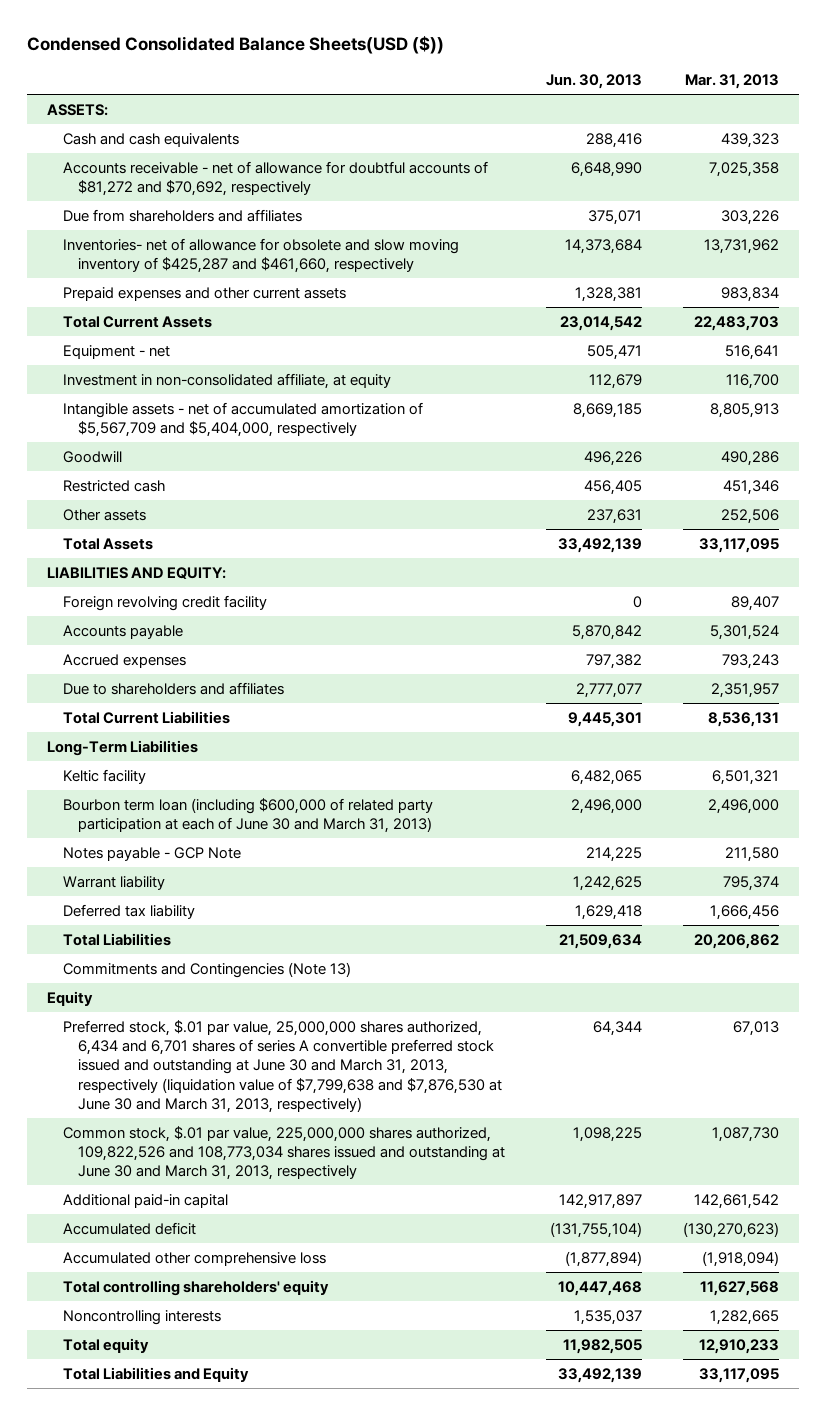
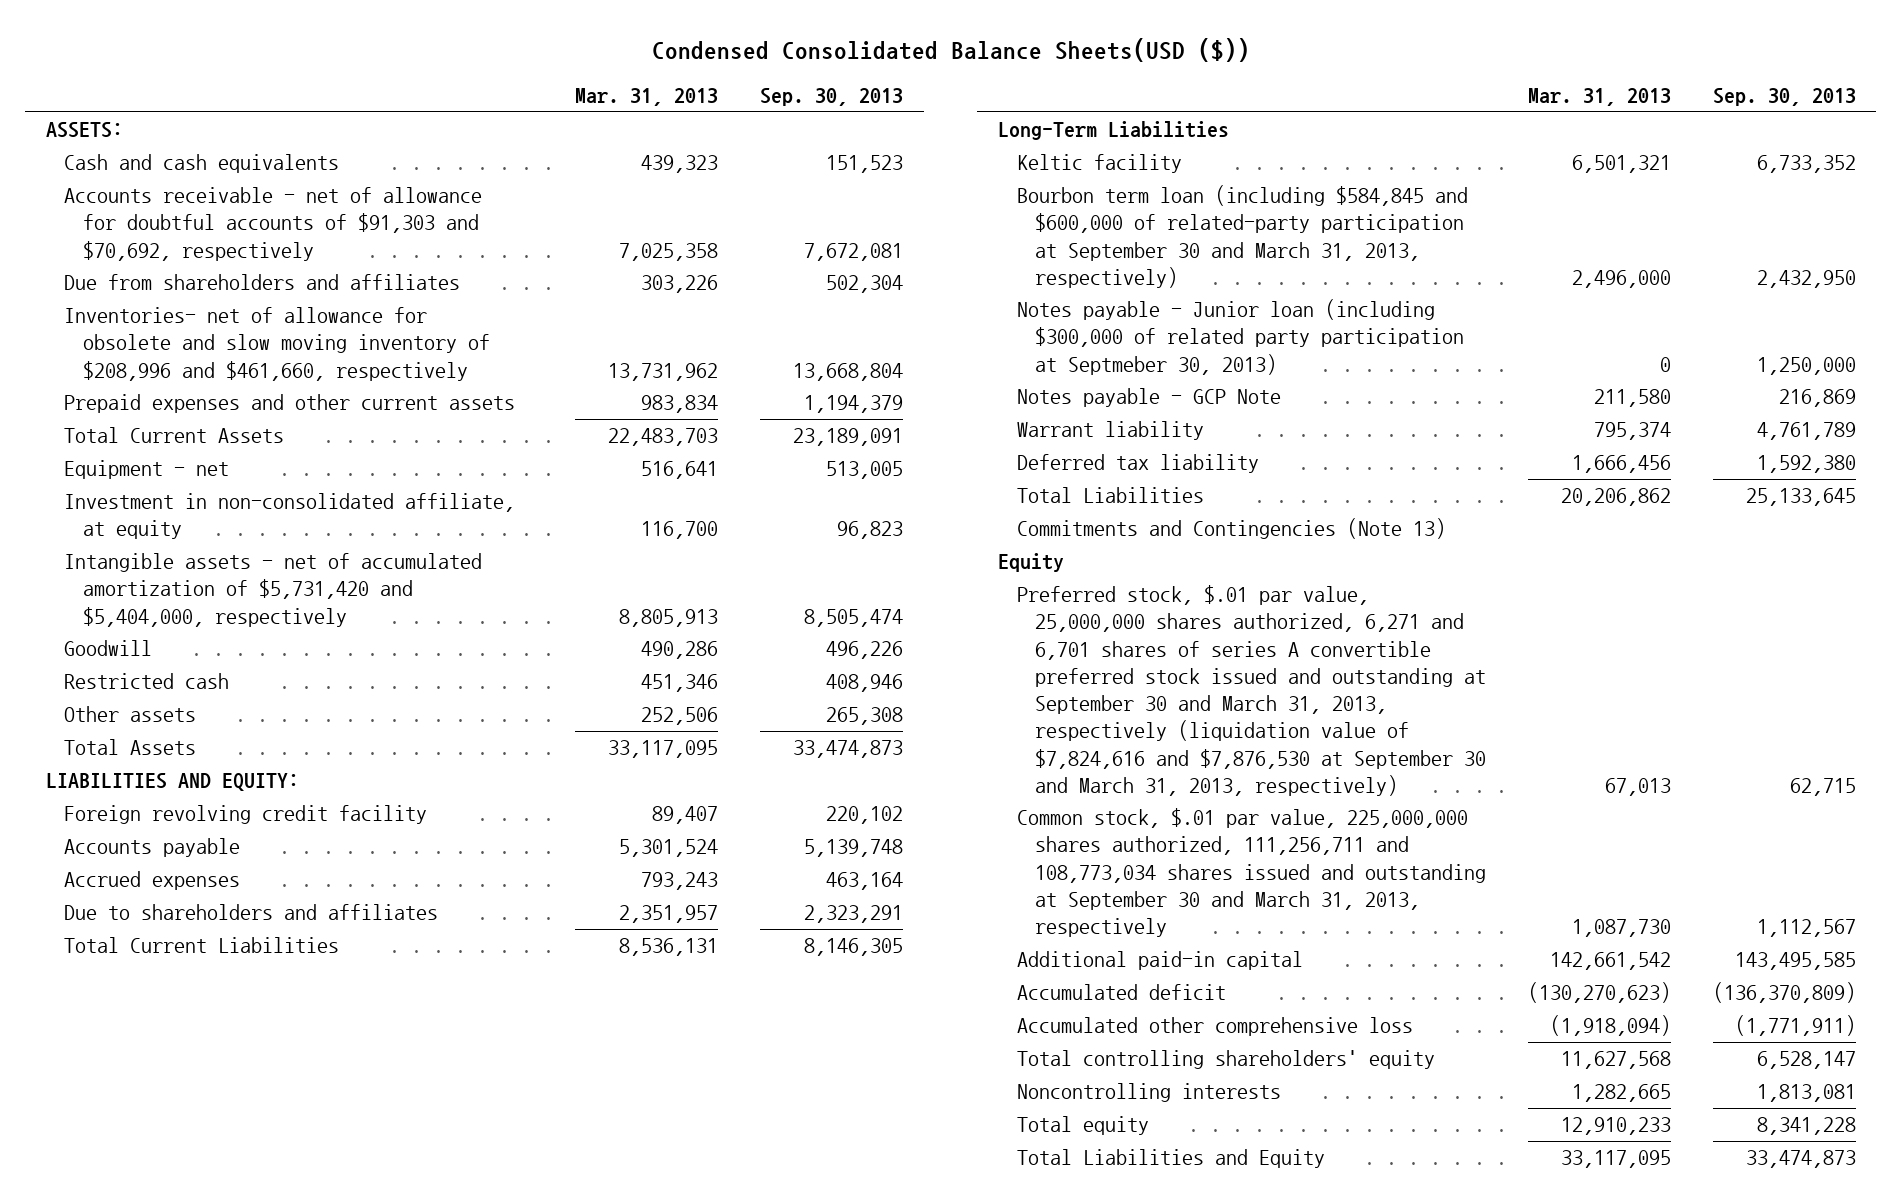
- | Jun. 30, 2013 | Mar. 31, 2013
+ | Mar. 31, 2013 | Sep. 30, 2013
- Accounts receivable - net of allowance for doubtful accounts of $81,272 and $70,692, respectively | 6,648,990 | 7,025,358
+ Accounts receivable - net of allowance for doubtful accounts of $91,303 and $70,692, respectively | 7,025,358 | 7,672,081
- Inventories- net of allowance for obsolete and slow moving inventory of $425,287 and $461,660, respectively | 14,373,684 | 13,731,962
+ Inventories- net of allowance for obsolete and slow moving inventory of $208,996 and $461,660, respectively | 13,731,962 | 13,668,804
- Intangible assets - net of accumulated amortization of $5,567,709 and $5,404,000, respectively | 8,669,185 | 8,805,913
+ Intangible assets - net of accumulated amortization of $5,731,420 and $5,404,000, respectively | 8,805,913 | 8,505,474
- Bourbon term loan (including $600,000 of related party participation at each of June 30 and March 31, 2013) | 2,496,000 | 2,496,000
+ Bourbon term loan (including $584,845 and $600,000 of related-party participation at September 30 and March 31, 2013, respectively) | 2,496,000 | 2,432,950
+ Notes payable - Junior loan (including $300,000 of related party participation at Septmeber 30, 2013) | 0 | 1,250,000
- Preferred stock, $.01 par value, 25,000,000 shares authorized, 6,434 and 6,701 shares of series A convertible preferred stock issued and outstanding at June 30 and March 31, 2013, respectively (liquidation value of $7,799,638 and $7,876,530 at June 30 and March 31, 2013, respectively) | 64,344 | 67,013
- Common stock, $.01 par value, 225,000,000 shares authorized, 109,822,526 and 108,773,034 shares issued and outstanding at June 30 and March 31, 2013, respectively | 1,098,225 | 1,087,730
+ Preferred stock, $.01 par value, 25,000,000 shares authorized, 6,271 and 6,701 shares of series A convertible preferred stock issued and outstanding at September 30 and March 31, 2013, respectively (liquidation value of $7,824,616 and $7,876,530 at September 30 and March 31, 2013, respectively) | 67,013 | 62,715
+ Common stock, $.01 par value, 225,000,000 shares authorized, 111,256,711 and 108,773,034 shares issued and outstanding at September 30 and March 31, 2013, respectively | 1,087,730 | 1,112,567

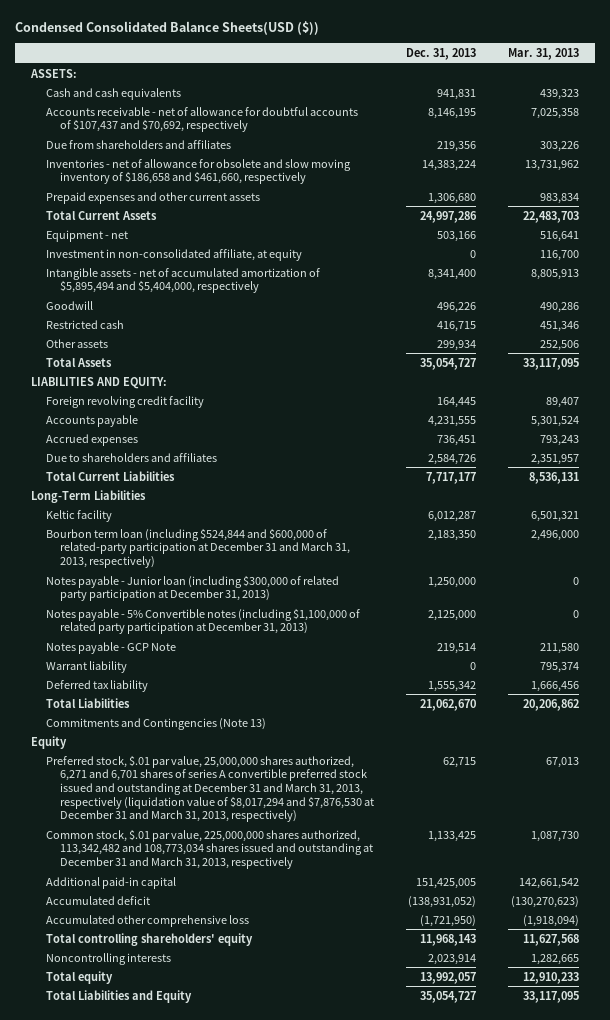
- | Mar. 31, 2013 | Sep. 30, 2013
+ | Dec. 31, 2013 | Mar. 31, 2013
- Accounts receivable - net of allowance for doubtful accounts of $91,303 and $70,692, respectively | 7,025,358 | 7,672,081
+ Accounts receivable - net of allowance for doubtful accounts of $107,437 and $70,692, respectively | 8,146,195 | 7,025,358
- Inventories- net of allowance for obsolete and slow moving inventory of $208,996 and $461,660, respectively | 13,731,962 | 13,668,804
+ Inventories - net of allowance for obsolete and slow moving inventory of $186,658 and $461,660, respectively | 14,383,224 | 13,731,962
- Intangible assets - net of accumulated amortization of $5,731,420 and $5,404,000, respectively | 8,805,913 | 8,505,474
+ Intangible assets - net of accumulated amortization of $5,895,494 and $5,404,000, respectively | 8,341,400 | 8,805,913
- Bourbon term loan (including $584,845 and $600,000 of related-party participation at September 30 and March 31, 2013, respectively) | 2,496,000 | 2,432,950
- Notes payable - Junior loan (including $300,000 of related party participation at Septmeber 30, 2013) | 0 | 1,250,000
+ Bourbon term loan (including $524,844 and $600,000 of related-party participation at December 31 and March 31, 2013, respectively) | 2,183,350 | 2,496,000
+ Notes payable - Junior loan (including $300,000 of related party participation at December 31, 2013) | 1,250,000 | 0
+ Notes payable - 5% Convertible notes (including $1,100,000 of related party participation at December 31, 2013) | 2,125,000 | 0
- Preferred stock, $.01 par value, 25,000,000 shares authorized, 6,271 and 6,701 shares of series A convertible preferred stock issued and outstanding at September 30 and March 31, 2013, respectively (liquidation value of $7,824,616 and $7,876,530 at September 30 and March 31, 2013, respectively) | 67,013 | 62,715
- Common stock, $.01 par value, 225,000,000 shares authorized, 111,256,711 and 108,773,034 shares issued and outstanding at September 30 and March 31, 2013, respectively | 1,087,730 | 1,112,567
+ Preferred stock, $.01 par value, 25,000,000 shares authorized, 6,271 and 6,701 shares of series A convertible preferred stock issued and outstanding at December 31 and March 31, 2013, respectively (liquidation value of $8,017,294 and $7,876,530 at December 31 and March 31, 2013, respectively) | 62,715 | 67,013
+ Common stock, $.01 par value, 225,000,000 shares authorized, 113,342,482 and 108,773,034 shares issued and outstanding at December 31 and March 31, 2013, respectively | 1,133,425 | 1,087,730

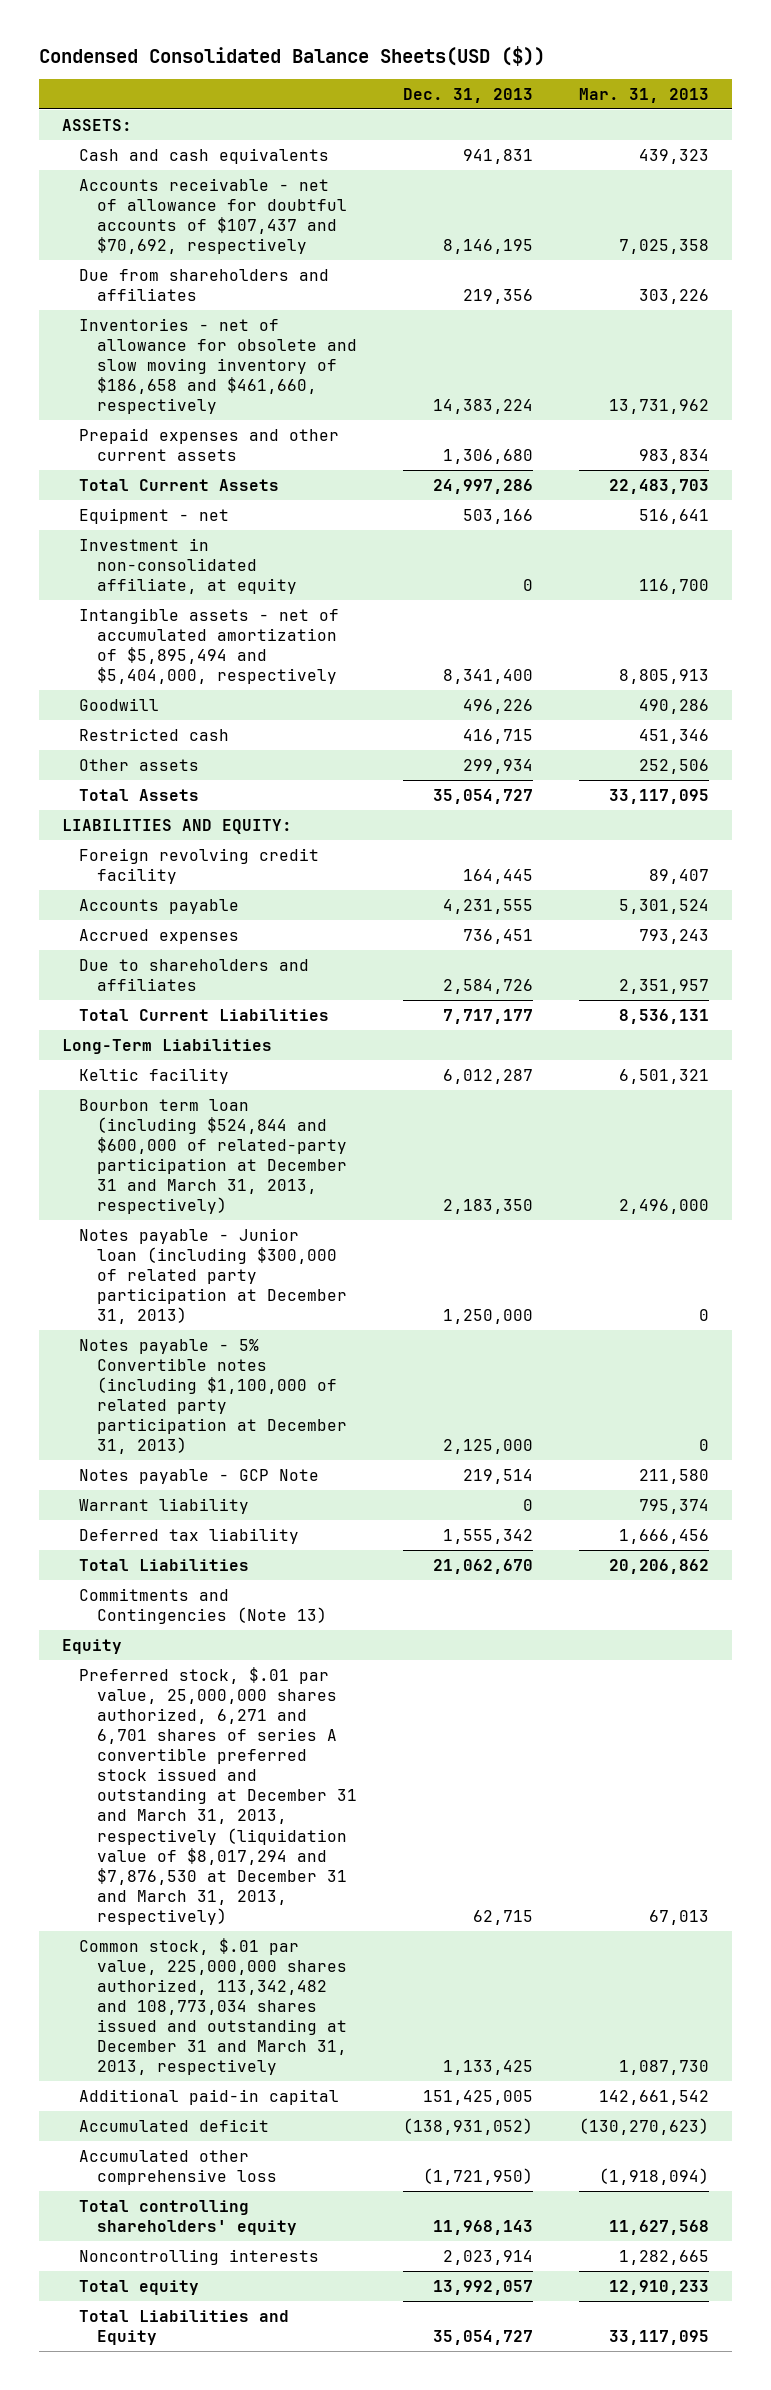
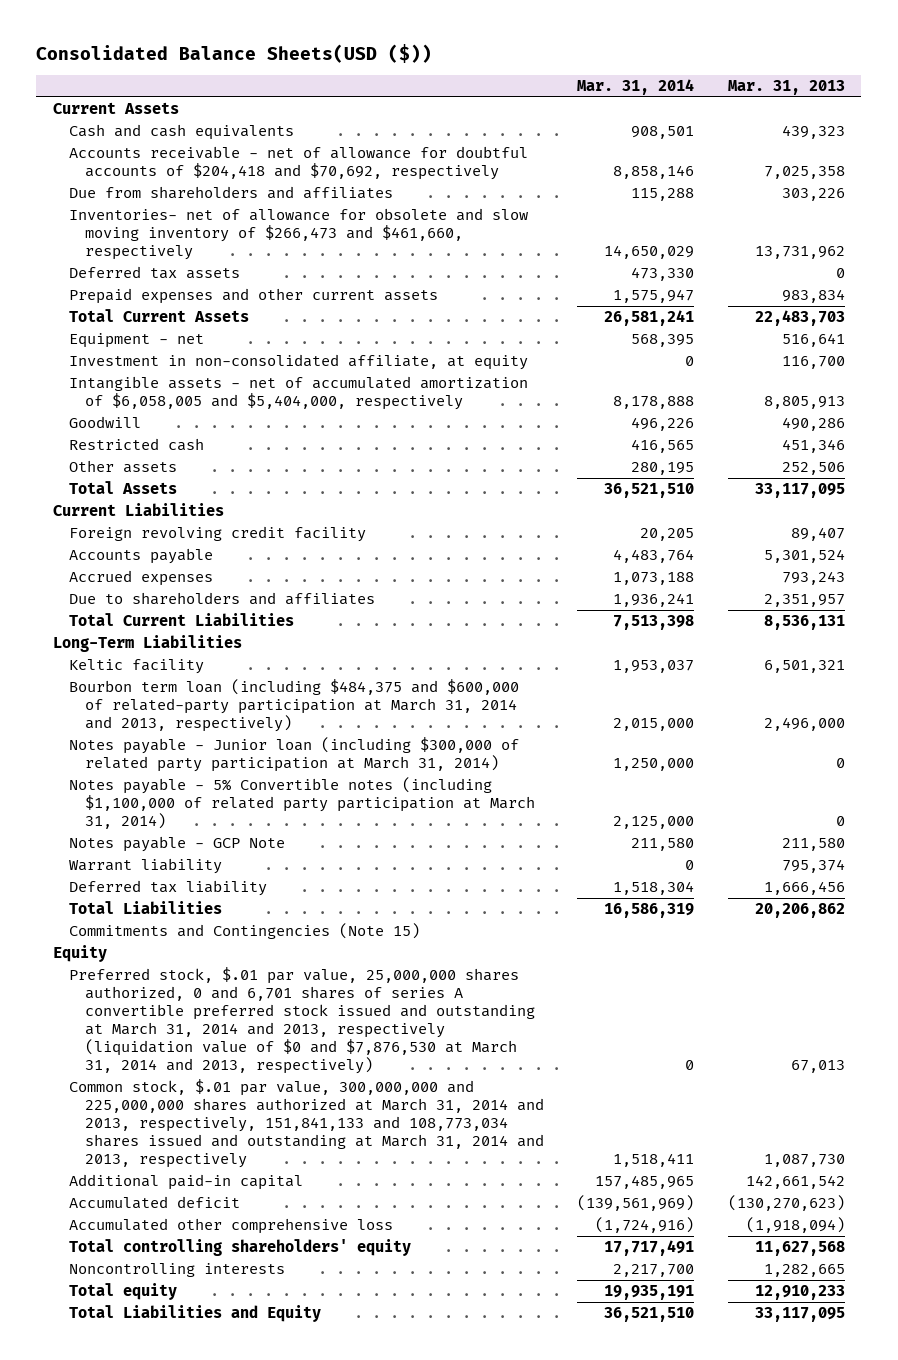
- Condensed Consolidated Balance Sheets(USD ($))
+ Consolidated Balance Sheets(USD ($))
- | Dec. 31, 2013 | Mar. 31, 2013
+ | Mar. 31, 2014 | Mar. 31, 2013
- ASSETS:
+ Current Assets
- Accounts receivable - net of allowance for doubtful accounts of $107,437 and $70,692, respectively | 8,146,195 | 7,025,358
+ Accounts receivable - net of allowance for doubtful accounts of $204,418 and $70,692, respectively | 8,858,146 | 7,025,358
- Inventories - net of allowance for obsolete and slow moving inventory of $186,658 and $461,660, respectively | 14,383,224 | 13,731,962
+ Inventories- net of allowance for obsolete and slow moving inventory of $266,473 and $461,660, respectively | 14,650,029 | 13,731,962
+ Deferred tax assets | 473,330 | 0
- Intangible assets - net of accumulated amortization of $5,895,494 and $5,404,000, respectively | 8,341,400 | 8,805,913
+ Intangible assets - net of accumulated amortization of $6,058,005 and $5,404,000, respectively | 8,178,888 | 8,805,913
- LIABILITIES AND EQUITY:
+ Current Liabilities
- Bourbon term loan (including $524,844 and $600,000 of related-party participation at December 31 and March 31, 2013, respectively) | 2,183,350 | 2,496,000
- Notes payable - Junior loan (including $300,000 of related party participation at December 31, 2013) | 1,250,000 | 0
- Notes payable - 5% Convertible notes (including $1,100,000 of related party participation at December 31, 2013) | 2,125,000 | 0
+ Bourbon term loan (including $484,375 and $600,000 of related-party participation at March 31, 2014 and 2013, respectively) | 2,015,000 | 2,496,000
+ Notes payable - Junior loan (including $300,000 of related party participation at March 31, 2014) | 1,250,000 | 0
+ Notes payable - 5% Convertible notes (including $1,100,000 of related party participation at March 31, 2014) | 2,125,000 | 0
- Commitments and Contingencies (Note 13)
+ Commitments and Contingencies (Note 15)
- Preferred stock, $.01 par value, 25,000,000 shares authorized, 6,271 and 6,701 shares of series A convertible preferred stock issued and outstanding at December 31 and March 31, 2013, respectively (liquidation value of $8,017,294 and $7,876,530 at December 31 and March 31, 2013, respectively) | 62,715 | 67,013
- Common stock, $.01 par value, 225,000,000 shares authorized, 113,342,482 and 108,773,034 shares issued and outstanding at December 31 and March 31, 2013, respectively | 1,133,425 | 1,087,730
+ Preferred stock, $.01 par value, 25,000,000 shares authorized, 0 and 6,701 shares of series A convertible preferred stock issued and outstanding at March 31, 2014 and 2013, respectively (liquidation value of $0 and $7,876,530 at March 31, 2014 and 2013, respectively) | 0 | 67,013
+ Common stock, $.01 par value, 300,000,000 and 225,000,000 shares authorized at March 31, 2014 and 2013, respectively, 151,841,133 and 108,773,034 shares issued and outstanding at March 31, 2014 and 2013, respectively | 1,518,411 | 1,087,730

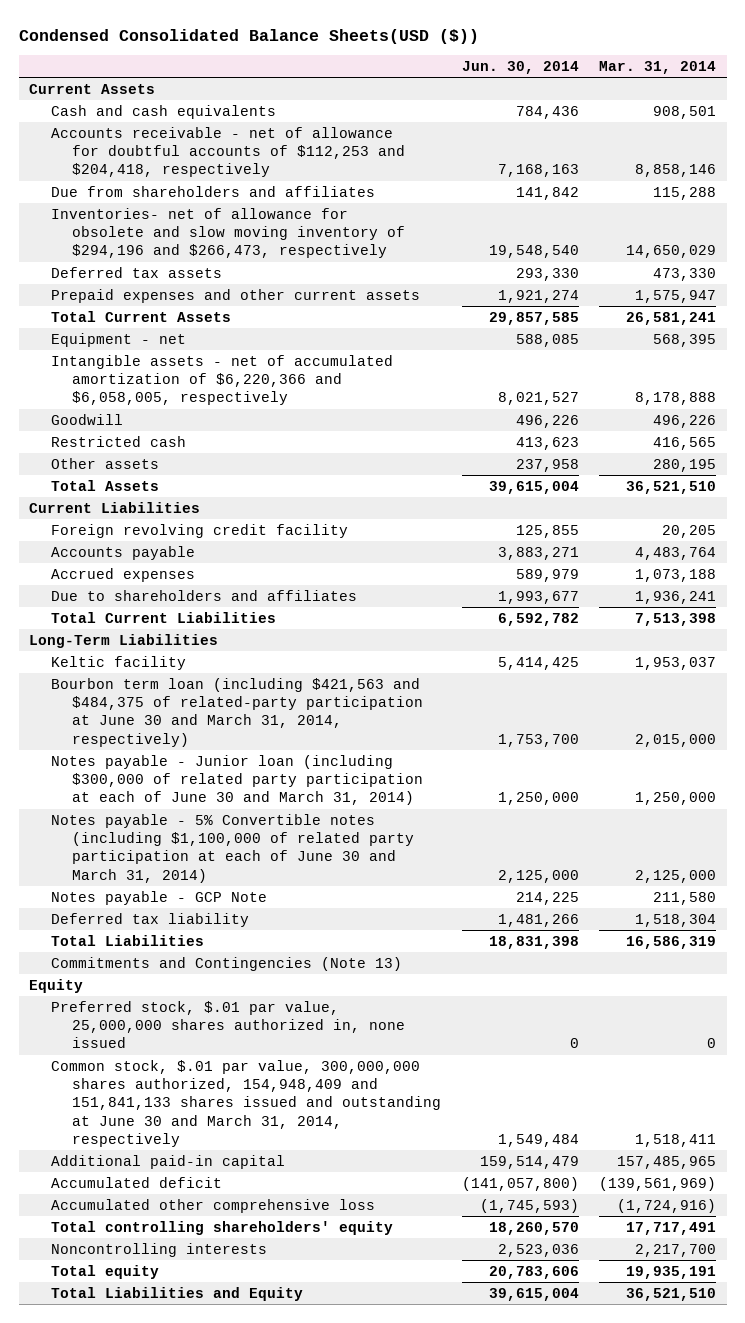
- Consolidated Balance Sheets(USD ($))
+ Condensed Consolidated Balance Sheets(USD ($))
- | Mar. 31, 2014 | Mar. 31, 2013
+ | Jun. 30, 2014 | Mar. 31, 2014
- Accounts receivable - net of allowance for doubtful accounts of $204,418 and $70,692, respectively | 8,858,146 | 7,025,358
+ Accounts receivable - net of allowance for doubtful accounts of $112,253 and $204,418, respectively | 7,168,163 | 8,858,146
- Inventories- net of allowance for obsolete and slow moving inventory of $266,473 and $461,660, respectively | 14,650,029 | 13,731,962
+ Inventories- net of allowance for obsolete and slow moving inventory of $294,196 and $266,473, respectively | 19,548,540 | 14,650,029
- Investment in non-consolidated affiliate, at equity | 0 | 116,700
- Intangible assets - net of accumulated amortization of $6,058,005 and $5,404,000, respectively | 8,178,888 | 8,805,913
+ Intangible assets - net of accumulated amortization of $6,220,366 and $6,058,005, respectively | 8,021,527 | 8,178,888
- Bourbon term loan (including $484,375 and $600,000 of related-party participation at March 31, 2014 and 2013, respectively) | 2,015,000 | 2,496,000
- Notes payable - Junior loan (including $300,000 of related party participation at March 31, 2014) | 1,250,000 | 0
- Notes payable - 5% Convertible notes (including $1,100,000 of related party participation at March 31, 2014) | 2,125,000 | 0
+ Bourbon term loan (including $421,563 and $484,375 of related-party participation at June 30 and March 31, 2014, respectively) | 1,753,700 | 2,015,000
+ Notes payable - Junior loan (including $300,000 of related party participation at each of June 30 and March 31, 2014) | 1,250,000 | 1,250,000
+ Notes payable - 5% Convertible notes (including $1,100,000 of related party participation at each of June 30 and March 31, 2014) | 2,125,000 | 2,125,000
- Warrant liability | 0 | 795,374
- Commitments and Contingencies (Note 15)
+ Commitments and Contingencies (Note 13)
- Preferred stock, $.01 par value, 25,000,000 shares authorized, 0 and 6,701 shares of series A convertible preferred stock issued and outstanding at March 31, 2014 and 2013, respectively (liquidation value of $0 and $7,876,530 at March 31, 2014 and 2013, respectively) | 0 | 67,013
- Common stock, $.01 par value, 300,000,000 and 225,000,000 shares authorized at March 31, 2014 and 2013, respectively, 151,841,133 and 108,773,034 shares issued and outstanding at March 31, 2014 and 2013, respectively | 1,518,411 | 1,087,730
+ Preferred stock, $.01 par value, 25,000,000 shares authorized in, none issued | 0 | 0
+ Common stock, $.01 par value, 300,000,000 shares authorized, 154,948,409 and 151,841,133 shares issued and outstanding at June 30 and March 31, 2014, respectively | 1,549,484 | 1,518,411

